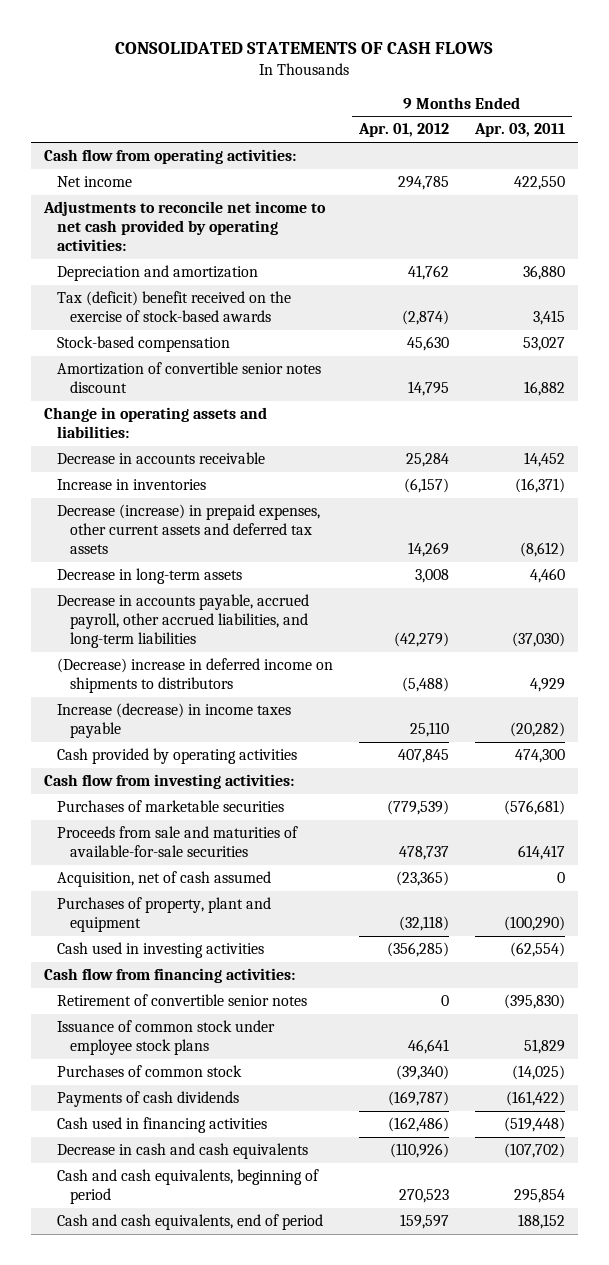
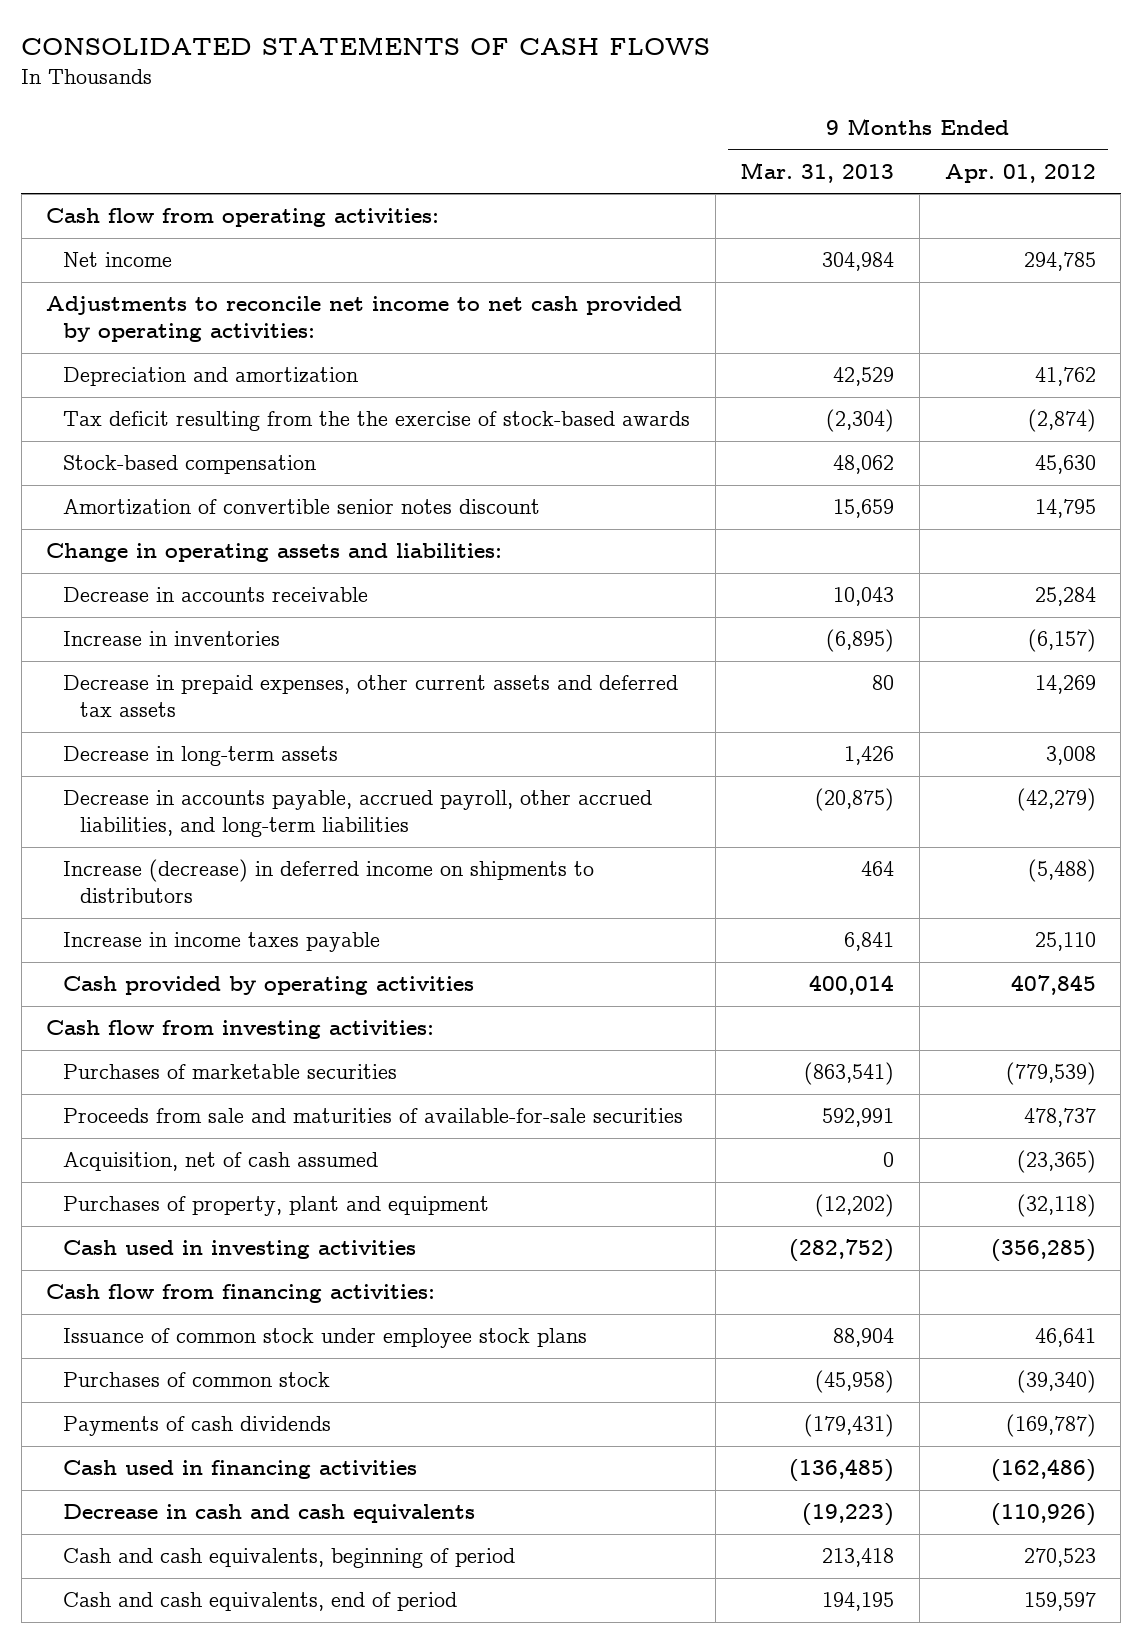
- | 9 Months Ended Apr. 01, 2012 | 9 Months Ended Apr. 03, 2011
+ | 9 Months Ended Mar. 31, 2013 | 9 Months Ended Apr. 01, 2012
- Tax (deficit) benefit received on the exercise of stock-based awards | (2,874) | 3,415
+ Tax deficit resulting from the the exercise of stock-based awards | (2,304) | (2,874)
- Decrease (increase) in prepaid expenses, other current assets and deferred tax assets | 14,269 | (8,612)
+ Decrease in prepaid expenses, other current assets and deferred tax assets | 80 | 14,269
- (Decrease) increase in deferred income on shipments to distributors | (5,488) | 4,929
- Increase (decrease) in income taxes payable | 25,110 | (20,282)
+ Increase (decrease) in deferred income on shipments to distributors | 464 | (5,488)
+ Increase in income taxes payable | 6,841 | 25,110
- Retirement of convertible senior notes | 0 | (395,830)

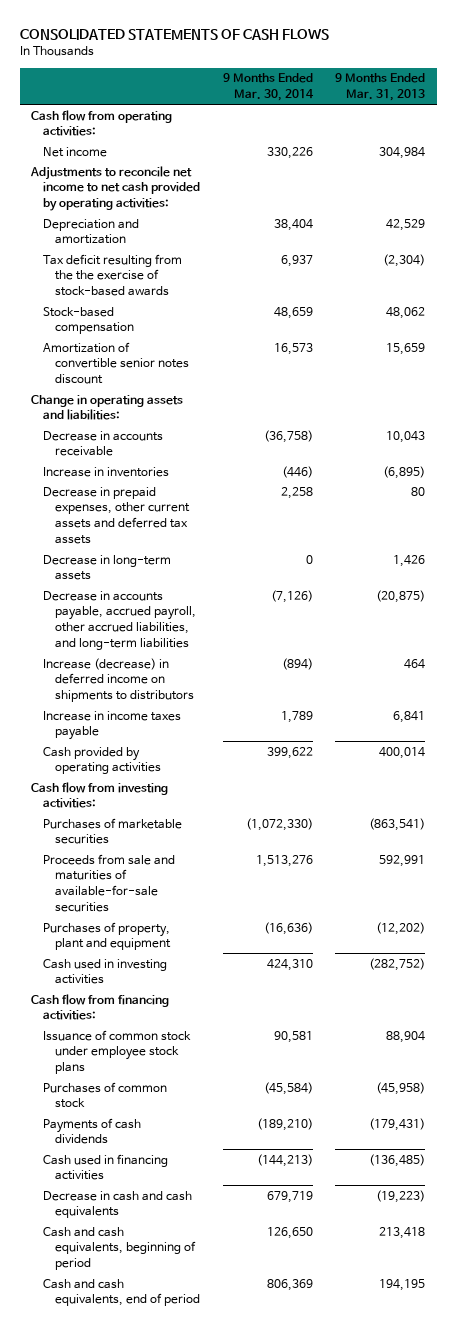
- | 9 Months Ended Mar. 31, 2013 | 9 Months Ended Apr. 01, 2012
+ | 9 Months Ended Mar. 30, 2014 | 9 Months Ended Mar. 31, 2013
- Acquisition, net of cash assumed | 0 | (23,365)

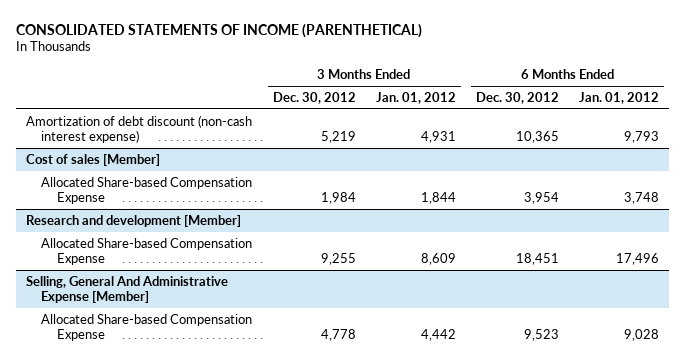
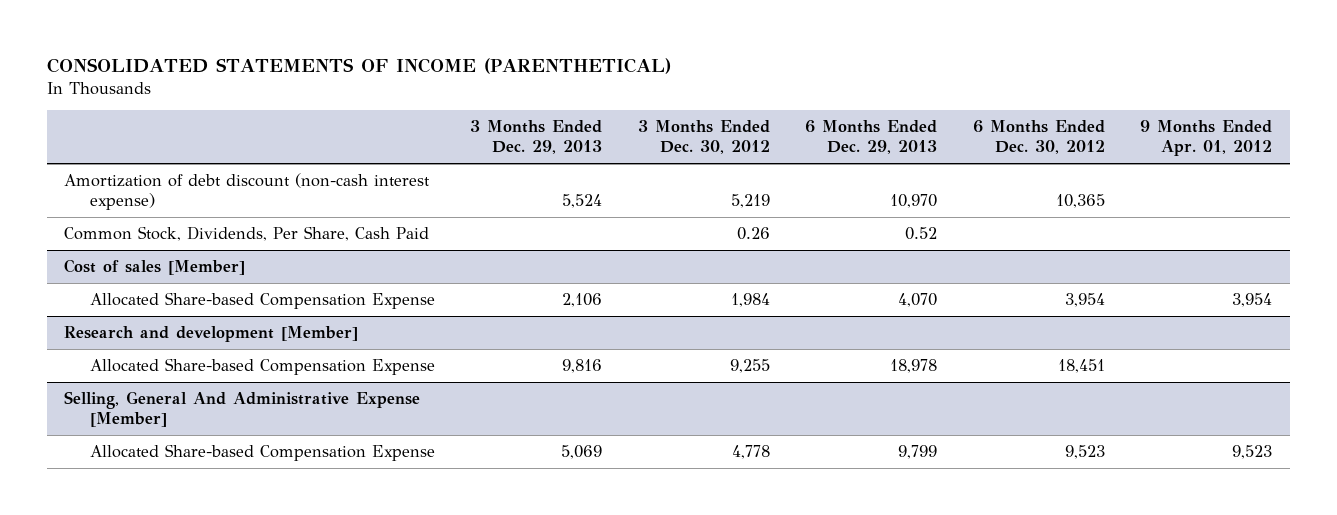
- | 3 Months Ended Dec. 30, 2012 | 3 Months Ended Jan. 01, 2012 | 6 Months Ended Dec. 30, 2012 | 6 Months Ended Jan. 01, 2012
+ | 3 Months Ended Dec. 29, 2013 | 3 Months Ended Dec. 30, 2012 | 6 Months Ended Dec. 29, 2013 | 6 Months Ended Dec. 30, 2012 | 9 Months Ended Apr. 01, 2012
+ Common Stock, Dividends, Per Share, Cash Paid | | 0.26 | 0.52 | |

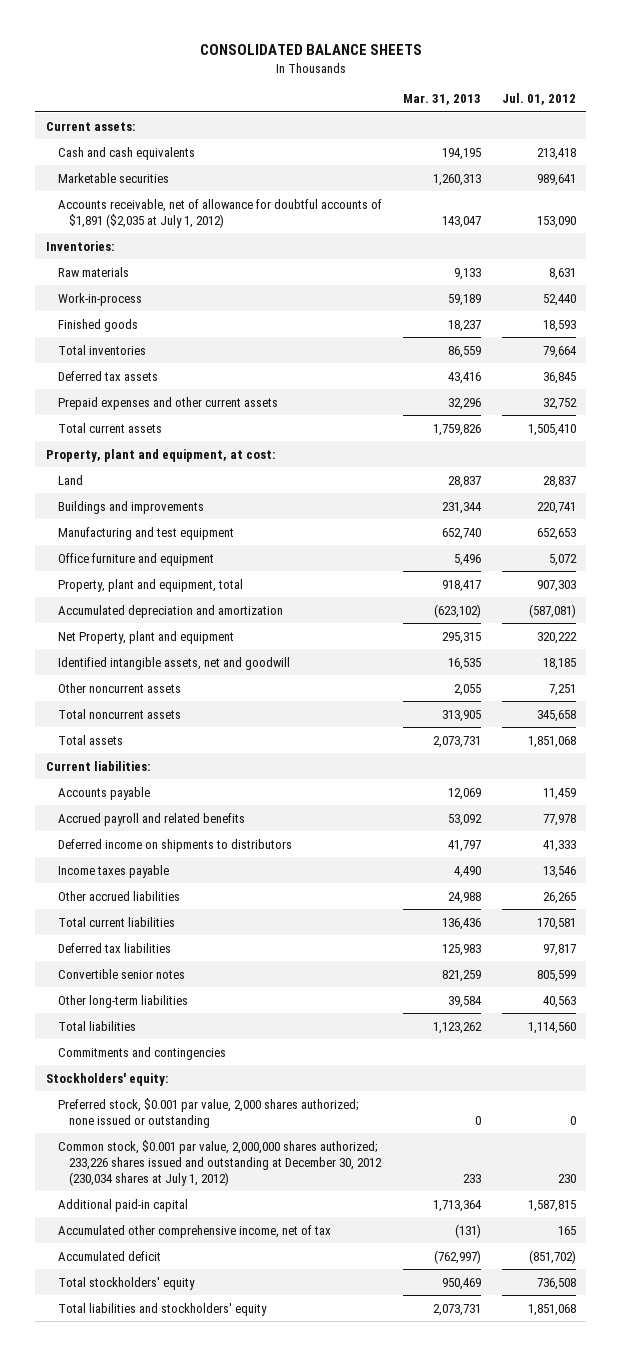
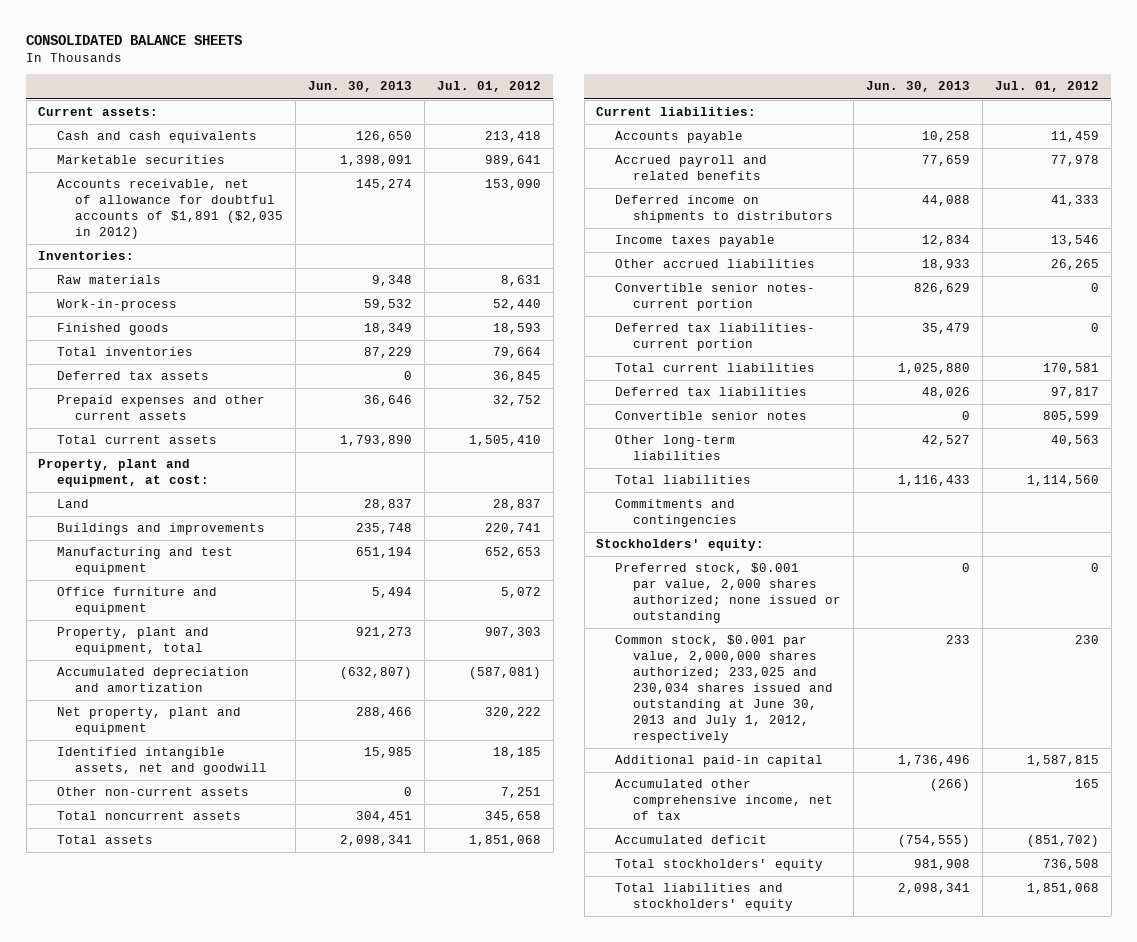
- | Mar. 31, 2013 | Jul. 01, 2012
+ | Jun. 30, 2013 | Jul. 01, 2012
- Accounts receivable, net of allowance for doubtful accounts of $1,891 ($2,035 at July 1, 2012) | 143,047 | 153,090
+ Accounts receivable, net of allowance for doubtful accounts of $1,891 ($2,035 in 2012) | 145,274 | 153,090
- Net Property, plant and equipment | 295,315 | 320,222
+ Net property, plant and equipment | 288,466 | 320,222
- Other noncurrent assets | 2,055 | 7,251
+ Other non-current assets | 0 | 7,251
+ Convertible senior notes- current portion | 826,629 | 0
+ Deferred tax liabilities- current portion | 35,479 | 0
- Common stock, $0.001 par value, 2,000,000 shares authorized; 233,226 shares issued and outstanding at December 30, 2012 (230,034 shares at July 1, 2012) | 233 | 230
+ Common stock, $0.001 par value, 2,000,000 shares authorized; 233,025 and 230,034 shares issued and outstanding at June 30, 2013 and July 1, 2012, respectively | 233 | 230

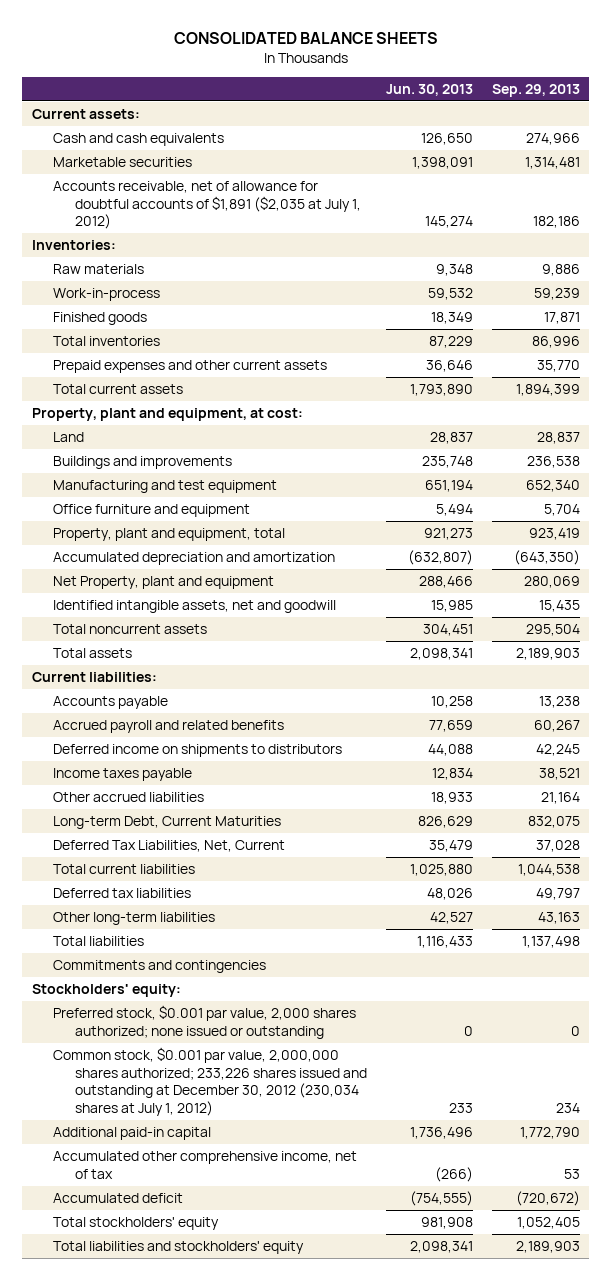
- | Jun. 30, 2013 | Jul. 01, 2012
+ | Jun. 30, 2013 | Sep. 29, 2013
- Accounts receivable, net of allowance for doubtful accounts of $1,891 ($2,035 in 2012) | 145,274 | 153,090
+ Accounts receivable, net of allowance for doubtful accounts of $1,891 ($2,035 at July 1, 2012) | 145,274 | 182,186
- Deferred tax assets | 0 | 36,845
- Net property, plant and equipment | 288,466 | 320,222
+ Net Property, plant and equipment | 288,466 | 280,069
- Other non-current assets | 0 | 7,251
- Convertible senior notes- current portion | 826,629 | 0
- Deferred tax liabilities- current portion | 35,479 | 0
+ Long-term Debt, Current Maturities | 826,629 | 832,075
+ Deferred Tax Liabilities, Net, Current | 35,479 | 37,028
- Convertible senior notes | 0 | 805,599
- Common stock, $0.001 par value, 2,000,000 shares authorized; 233,025 and 230,034 shares issued and outstanding at June 30, 2013 and July 1, 2012, respectively | 233 | 230
+ Common stock, $0.001 par value, 2,000,000 shares authorized; 233,226 shares issued and outstanding at December 30, 2012 (230,034 shares at July 1, 2012) | 233 | 234

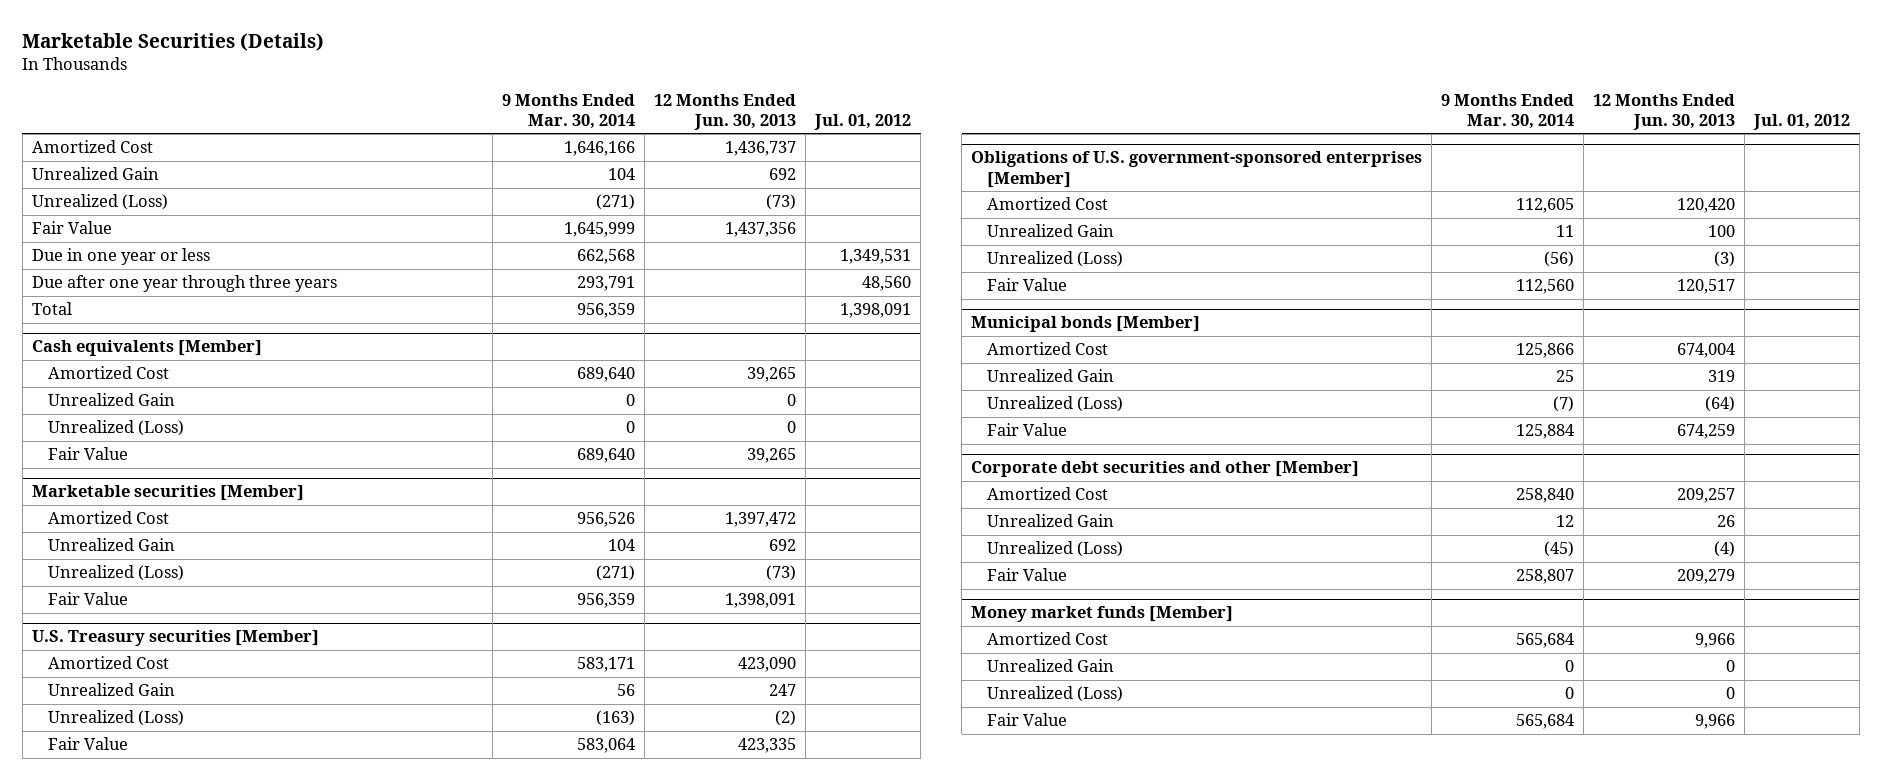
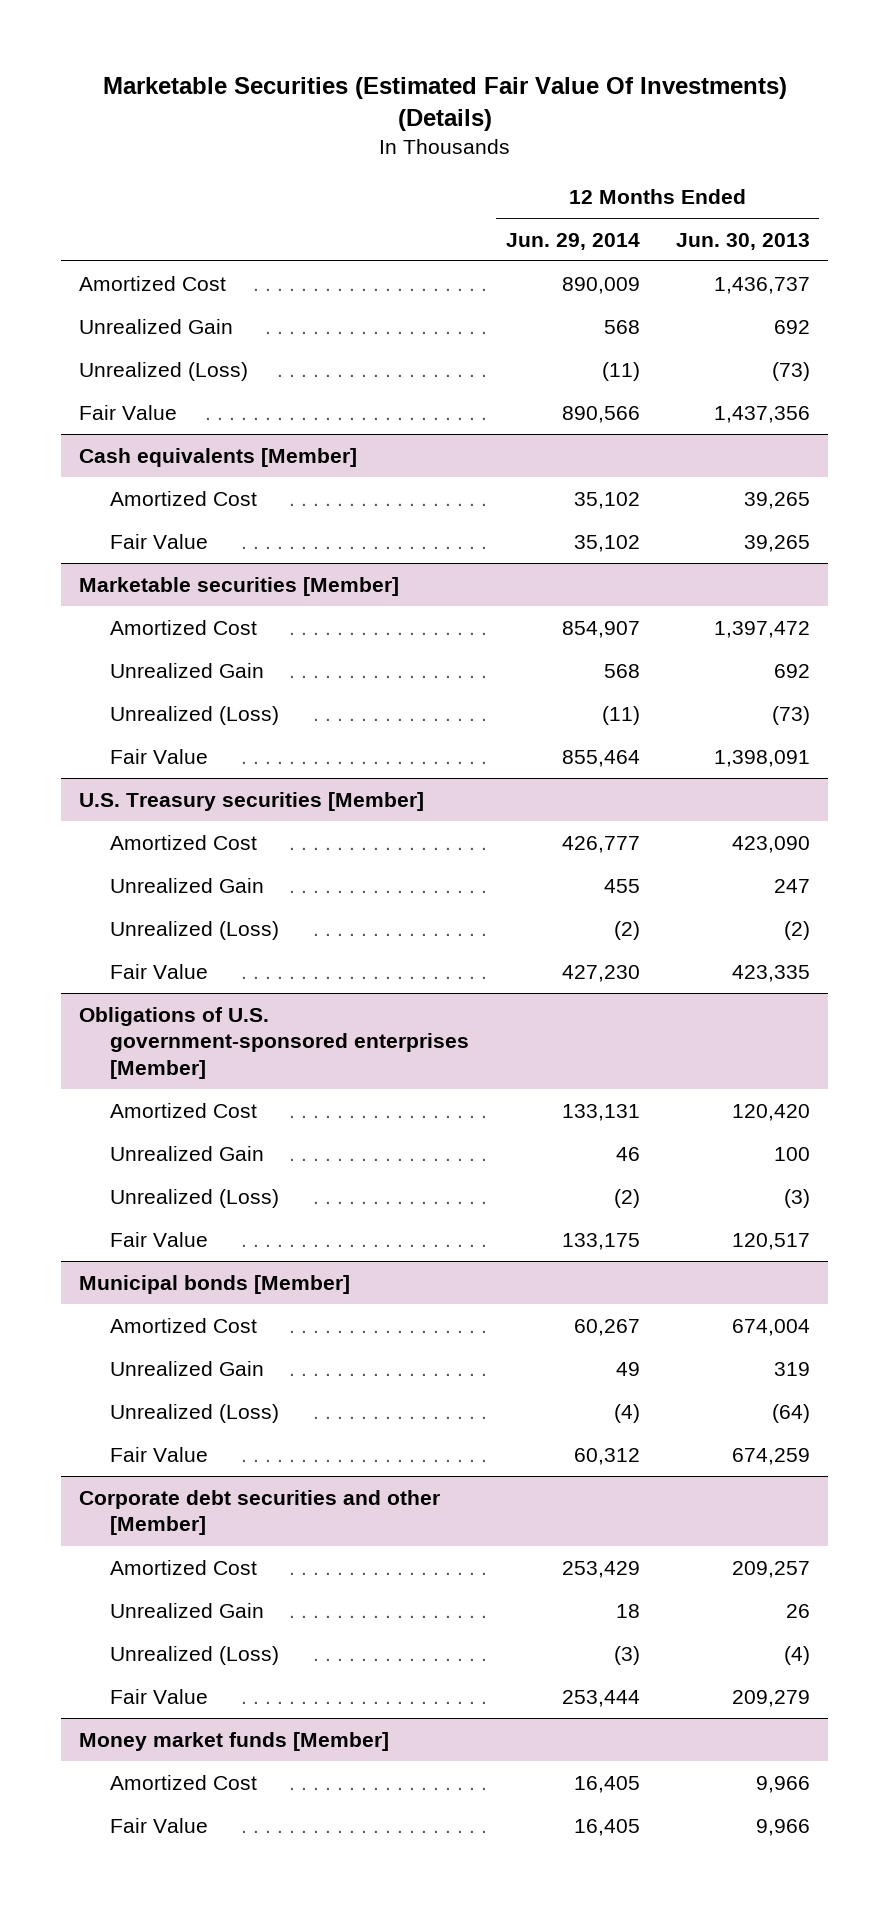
- Marketable Securities (Details)
+ Marketable Securities (Estimated Fair Value Of Investments) (Details)
- | 9 Months Ended Mar. 30, 2014 | 12 Months Ended Jun. 30, 2013 | Jul. 01, 2012
+ | 12 Months Ended Jun. 29, 2014 | 12 Months Ended Jun. 30, 2013
- Due in one year or less | 662,568 | | 1,349,531
- Due after one year through three years | 293,791 | | 48,560
- Total | 956,359 | | 1,398,091
@ Cash equivalents [Member]
- Unrealized Gain | 0 | 0 |
- Unrealized (Loss) | 0 | 0 |
@ Money market funds [Member]
- Unrealized Gain | 0 | 0 |
- Unrealized (Loss) | 0 | 0 |

